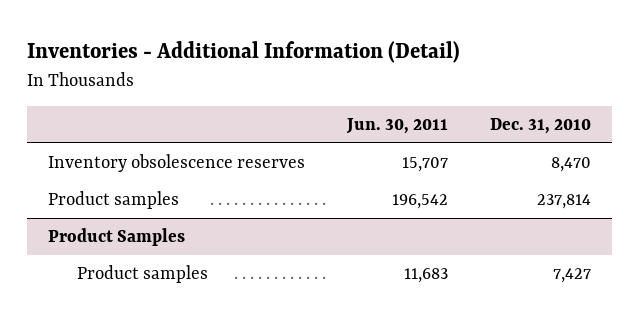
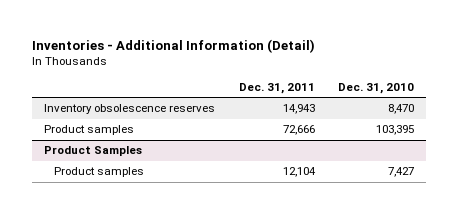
- | Jun. 30, 2011 | Dec. 31, 2010
+ | Dec. 31, 2011 | Dec. 31, 2010
- Product samples | 196,542 | 237,814
+ Product samples | 72,666 | 103,395

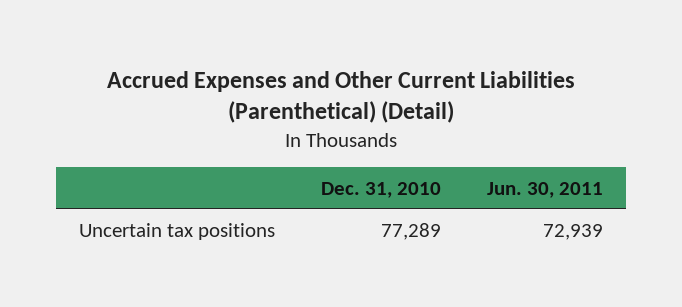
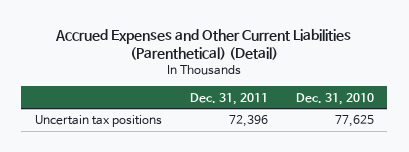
- | Dec. 31, 2010 | Jun. 30, 2011
+ | Dec. 31, 2011 | Dec. 31, 2010
- Uncertain tax positions | 77,289 | 72,939
+ Uncertain tax positions | 72,396 | 77,625

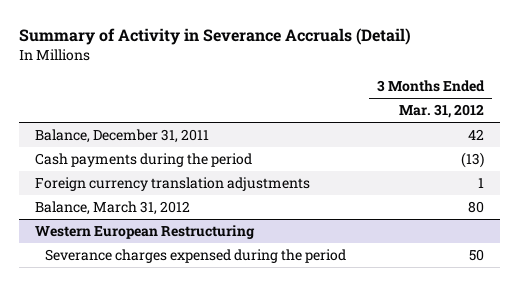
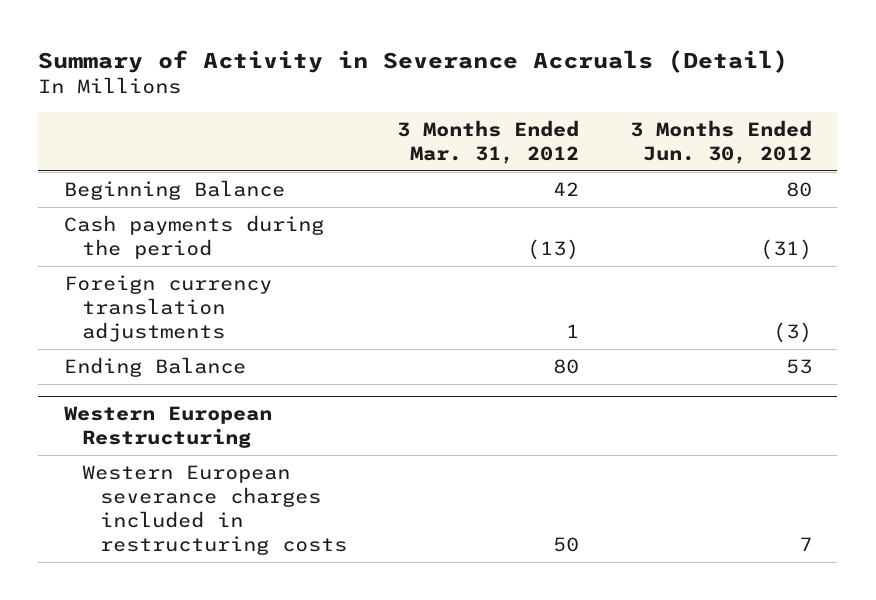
- | 3 Months Ended Mar. 31, 2012
+ | 3 Months Ended Mar. 31, 2012 | 3 Months Ended Jun. 30, 2012
- Balance, December 31, 2011 | 42
+ Beginning Balance | 42 | 80
- Balance, March 31, 2012 | 80
+ Ending Balance | 80 | 53
@ Western European Restructuring
- Severance charges expensed during the period | 50
+ Western European severance charges included in restructuring costs | 50 | 7

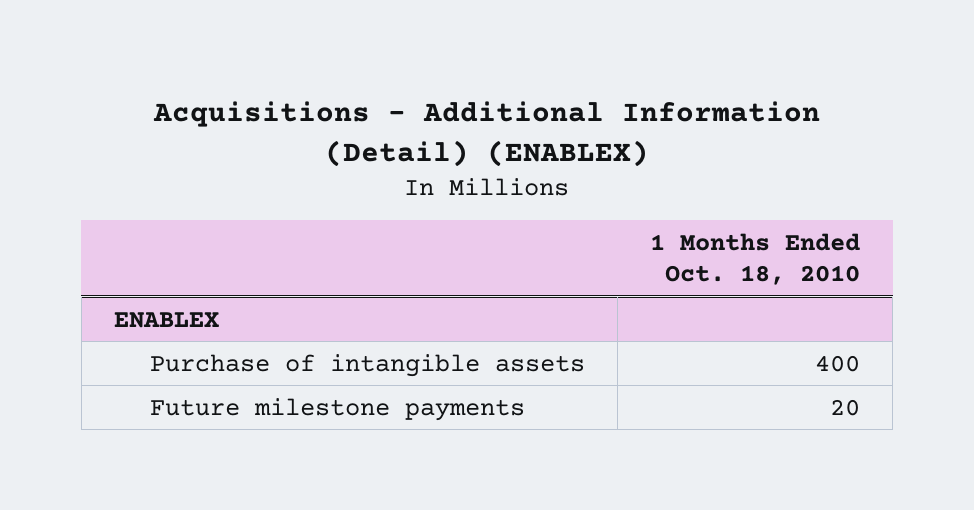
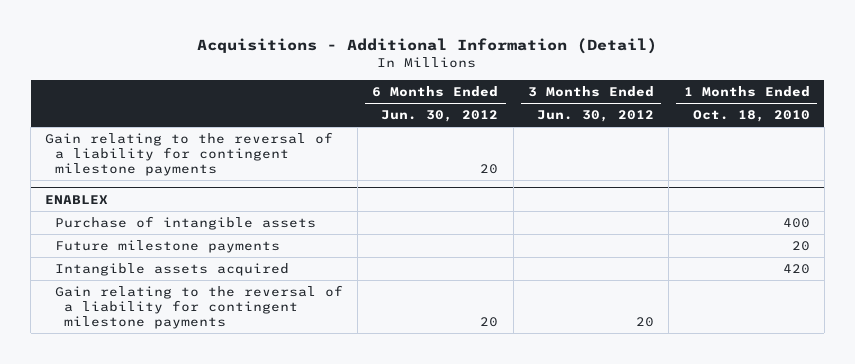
- Acquisitions - Additional Information (Detail) (ENABLEX)
+ Acquisitions - Additional Information (Detail)
- | 1 Months Ended Oct. 18, 2010
+ | 6 Months Ended Jun. 30, 2012 | 3 Months Ended Jun. 30, 2012 | 1 Months Ended Oct. 18, 2010
+ Gain relating to the reversal of a liability for contingent milestone payments | 20 | |
@ ENABLEX
+ Intangible assets acquired | | | 420
+ Gain relating to the reversal of a liability for contingent milestone payments | 20 | 20 |

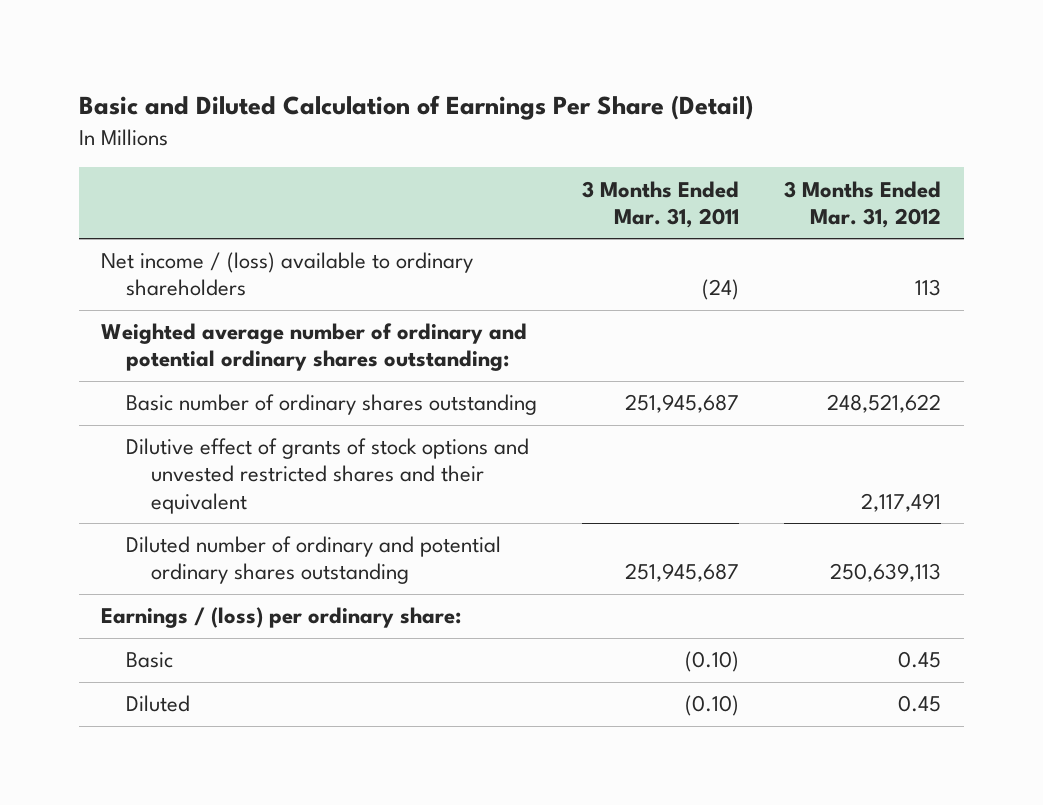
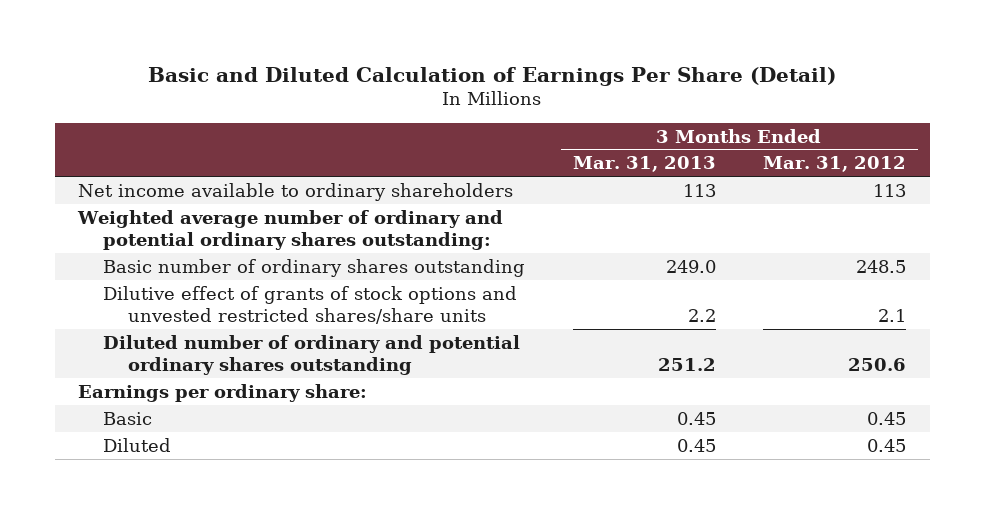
- | 3 Months Ended Mar. 31, 2011 | 3 Months Ended Mar. 31, 2012
+ | 3 Months Ended Mar. 31, 2013 | 3 Months Ended Mar. 31, 2012
- Net income / (loss) available to ordinary shareholders | (24) | 113
+ Net income available to ordinary shareholders | 113 | 113
- Basic number of ordinary shares outstanding | 251,945,687 | 248,521,622
- Dilutive effect of grants of stock options and unvested restricted shares and their equivalent | | 2,117,491
- Diluted number of ordinary and potential ordinary shares outstanding | 251,945,687 | 250,639,113
- Earnings / (loss) per ordinary share:
+ Basic number of ordinary shares outstanding | 249.0 | 248.5
+ Dilutive effect of grants of stock options and unvested restricted shares/share units | 2.2 | 2.1
+ Diluted number of ordinary and potential ordinary shares outstanding | 251.2 | 250.6
+ Earnings per ordinary share:

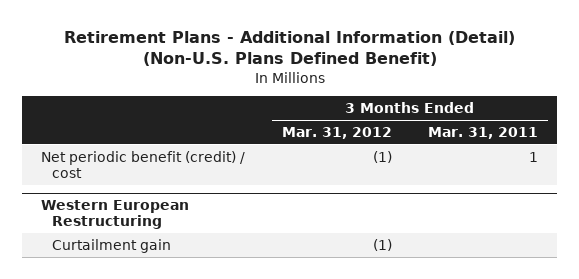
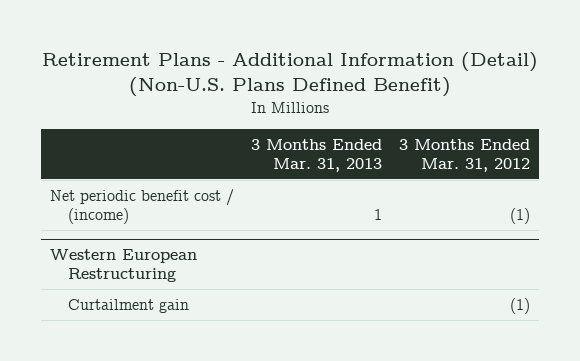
- | 3 Months Ended Mar. 31, 2012 | 3 Months Ended Mar. 31, 2011
+ | 3 Months Ended Mar. 31, 2013 | 3 Months Ended Mar. 31, 2012
- Net periodic benefit (credit) / cost | (1) | 1
+ Net periodic benefit cost / (income) | 1 | (1)

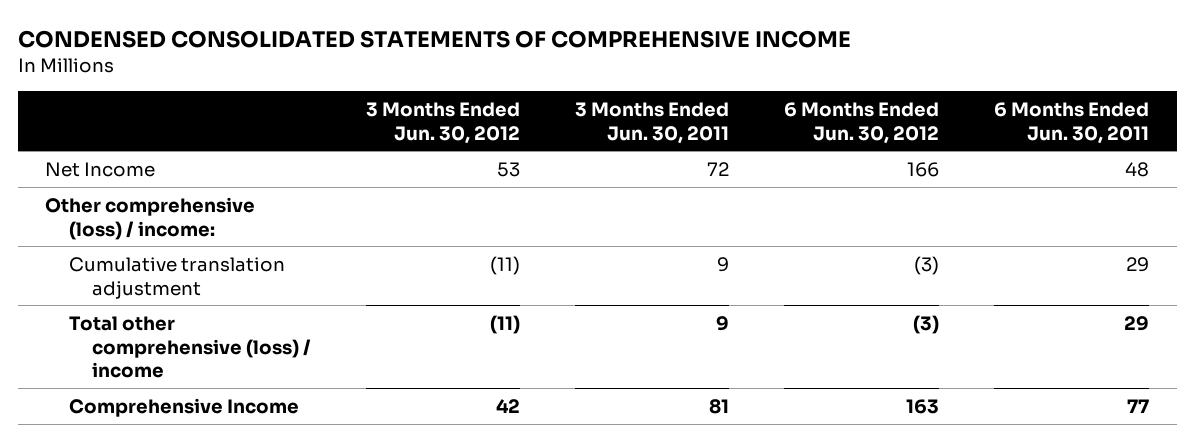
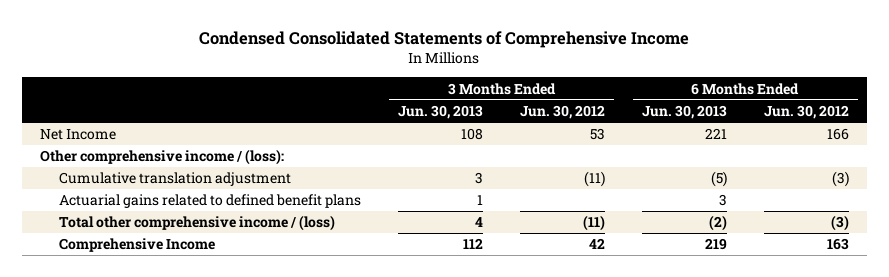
- CONDENSED CONSOLIDATED STATEMENTS OF COMPREHENSIVE INCOME
+ Condensed Consolidated Statements of Comprehensive Income
- | 3 Months Ended Jun. 30, 2012 | 3 Months Ended Jun. 30, 2011 | 6 Months Ended Jun. 30, 2012 | 6 Months Ended Jun. 30, 2011
+ | 3 Months Ended Jun. 30, 2013 | 3 Months Ended Jun. 30, 2012 | 6 Months Ended Jun. 30, 2013 | 6 Months Ended Jun. 30, 2012
- Other comprehensive (loss) / income:
+ Other comprehensive income / (loss):
- Total other comprehensive (loss) / income | (11) | 9 | (3) | 29
+ Actuarial gains related to defined benefit plans | 1 | | 3 |
+ Total other comprehensive income / (loss) | 4 | (11) | (2) | (3)

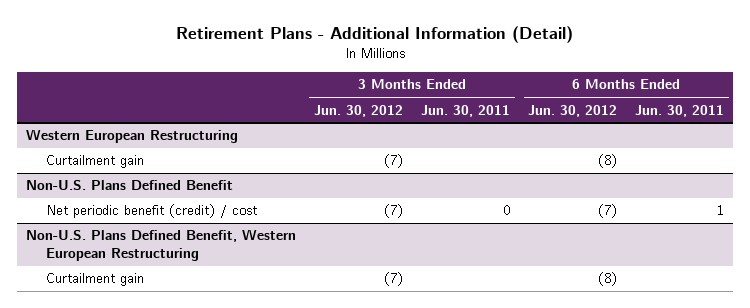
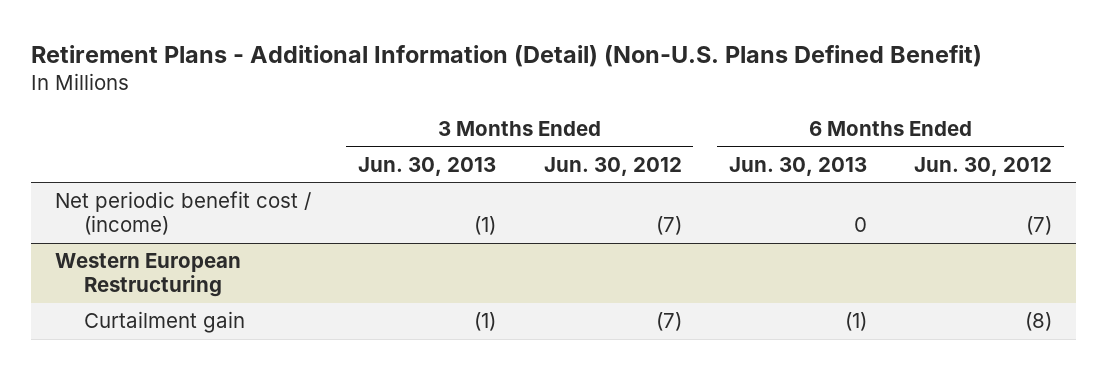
- Retirement Plans - Additional Information (Detail)
+ Retirement Plans - Additional Information (Detail) (Non-U.S. Plans Defined Benefit)
- | 3 Months Ended Jun. 30, 2012 | 3 Months Ended Jun. 30, 2011 | 6 Months Ended Jun. 30, 2012 | 6 Months Ended Jun. 30, 2011
+ | 3 Months Ended Jun. 30, 2013 | 3 Months Ended Jun. 30, 2012 | 6 Months Ended Jun. 30, 2013 | 6 Months Ended Jun. 30, 2012
+ Net periodic benefit cost / (income) | (1) | (7) | 0 | (7)
- Non-U.S. Plans Defined Benefit
- Net periodic benefit (credit) / cost | (7) | 0 | (7) | 1
- Non-U.S. Plans Defined Benefit, Western European Restructuring
- Curtailment gain | (7) | | (8) |

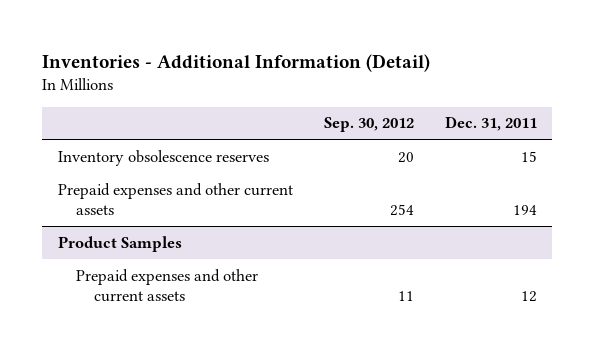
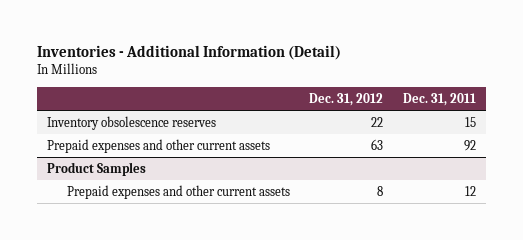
- | Sep. 30, 2012 | Dec. 31, 2011
+ | Dec. 31, 2012 | Dec. 31, 2011
- Prepaid expenses and other current assets | 254 | 194
+ Prepaid expenses and other current assets | 63 | 92

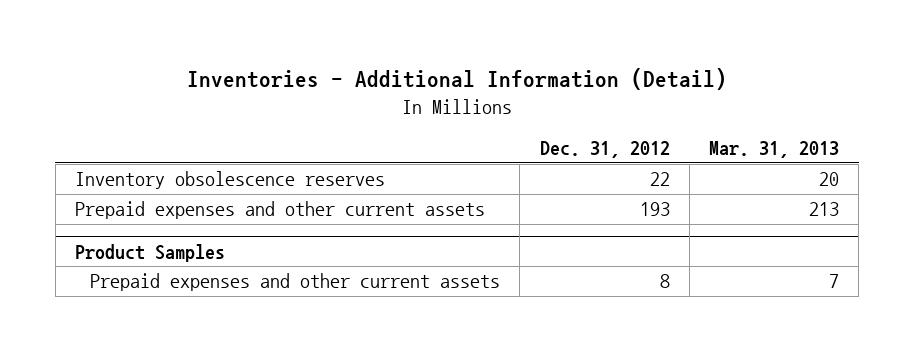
- | Dec. 31, 2012 | Dec. 31, 2011
+ | Dec. 31, 2012 | Mar. 31, 2013
- Prepaid expenses and other current assets | 63 | 92
+ Prepaid expenses and other current assets | 193 | 213

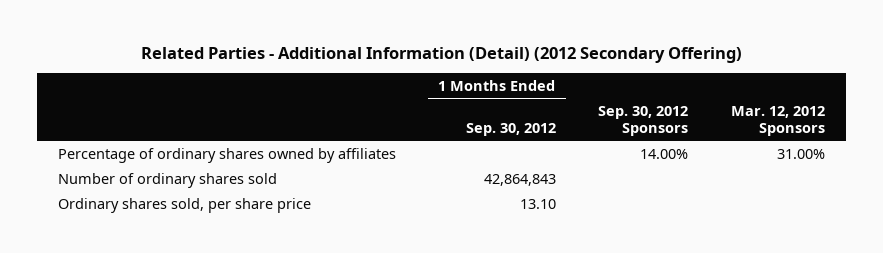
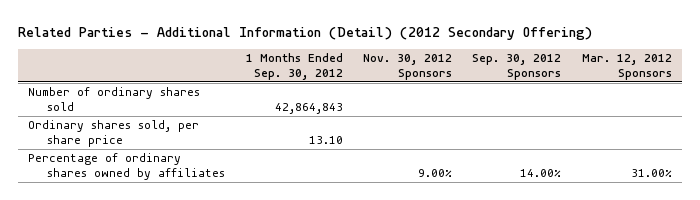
- | 1 Months Ended Sep. 30, 2012 | Sep. 30, 2012 Sponsors | Mar. 12, 2012 Sponsors
+ | 1 Months Ended Sep. 30, 2012 | Nov. 30, 2012 Sponsors | Sep. 30, 2012 Sponsors | Mar. 12, 2012 Sponsors
moved down: Percentage of ordinary shares owned by affiliates | | 9.00% | 14.00% | 31.00%

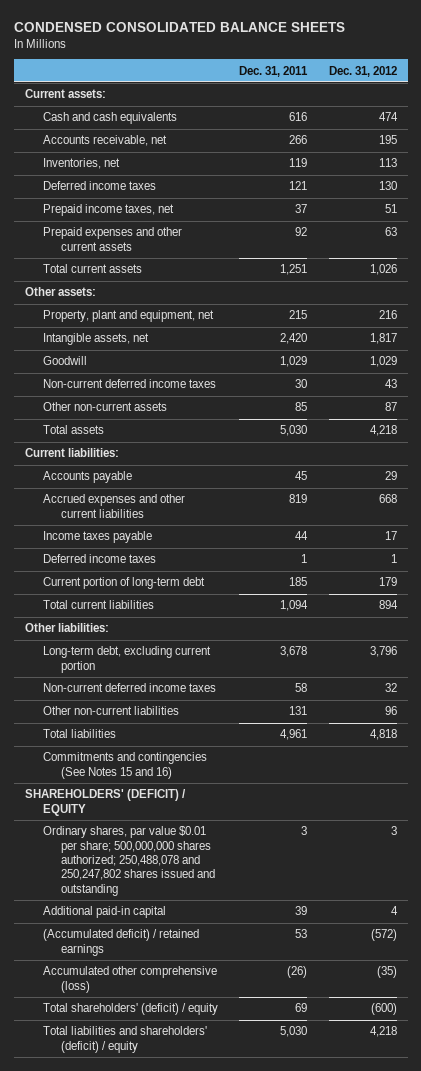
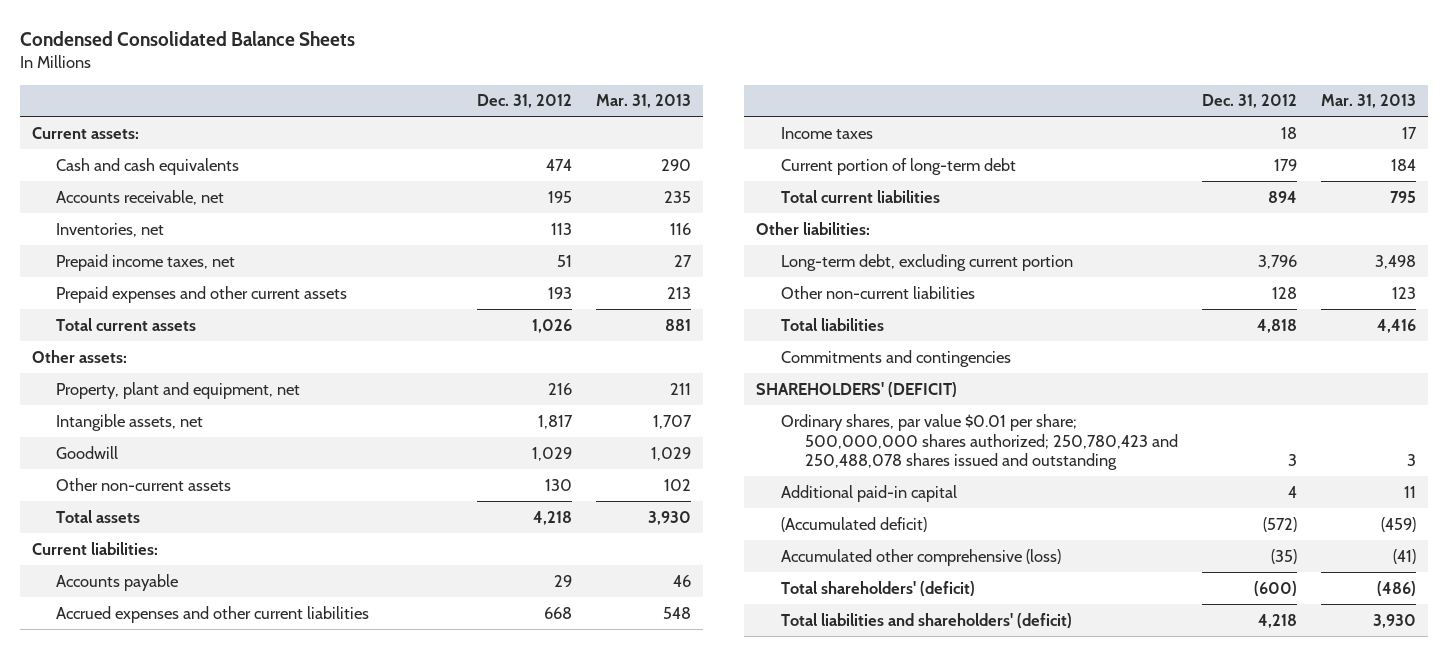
- CONDENSED CONSOLIDATED BALANCE SHEETS
+ Condensed Consolidated Balance Sheets
- | Dec. 31, 2011 | Dec. 31, 2012
+ | Dec. 31, 2012 | Mar. 31, 2013
- Deferred income taxes | 121 | 130
- Prepaid expenses and other current assets | 92 | 63
+ Prepaid expenses and other current assets | 193 | 213
- Non-current deferred income taxes | 30 | 43
- Other non-current assets | 85 | 87
+ Other non-current assets | 130 | 102
- Income taxes payable | 44 | 17
- Deferred income taxes | 1 | 1
+ Income taxes | 18 | 17
- Non-current deferred income taxes | 58 | 32
- Other non-current liabilities | 131 | 96
+ Other non-current liabilities | 128 | 123
- Commitments and contingencies (See Notes 15 and 16)
- SHAREHOLDERS' (DEFICIT) / EQUITY
- Ordinary shares, par value $0.01 per share; 500,000,000 shares authorized; 250,488,078 and 250,247,802 shares issued and outstanding | 3 | 3
+ Commitments and contingencies
+ SHAREHOLDERS' (DEFICIT)
+ Ordinary shares, par value $0.01 per share; 500,000,000 shares authorized; 250,780,423 and 250,488,078 shares issued and outstanding | 3 | 3
- (Accumulated deficit) / retained earnings | 53 | (572)
+ (Accumulated deficit) | (572) | (459)
- Total shareholders' (deficit) / equity | 69 | (600)
- Total liabilities and shareholders' (deficit) / equity | 5,030 | 4,218
+ Total shareholders' (deficit) | (600) | (486)
+ Total liabilities and shareholders' (deficit) | 4,218 | 3,930

